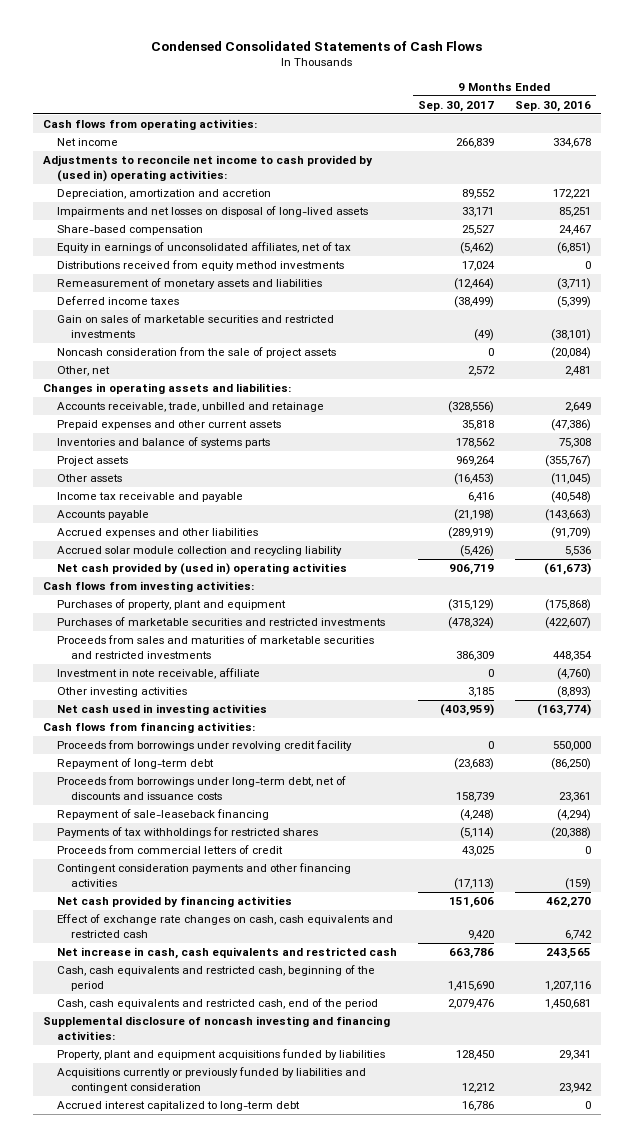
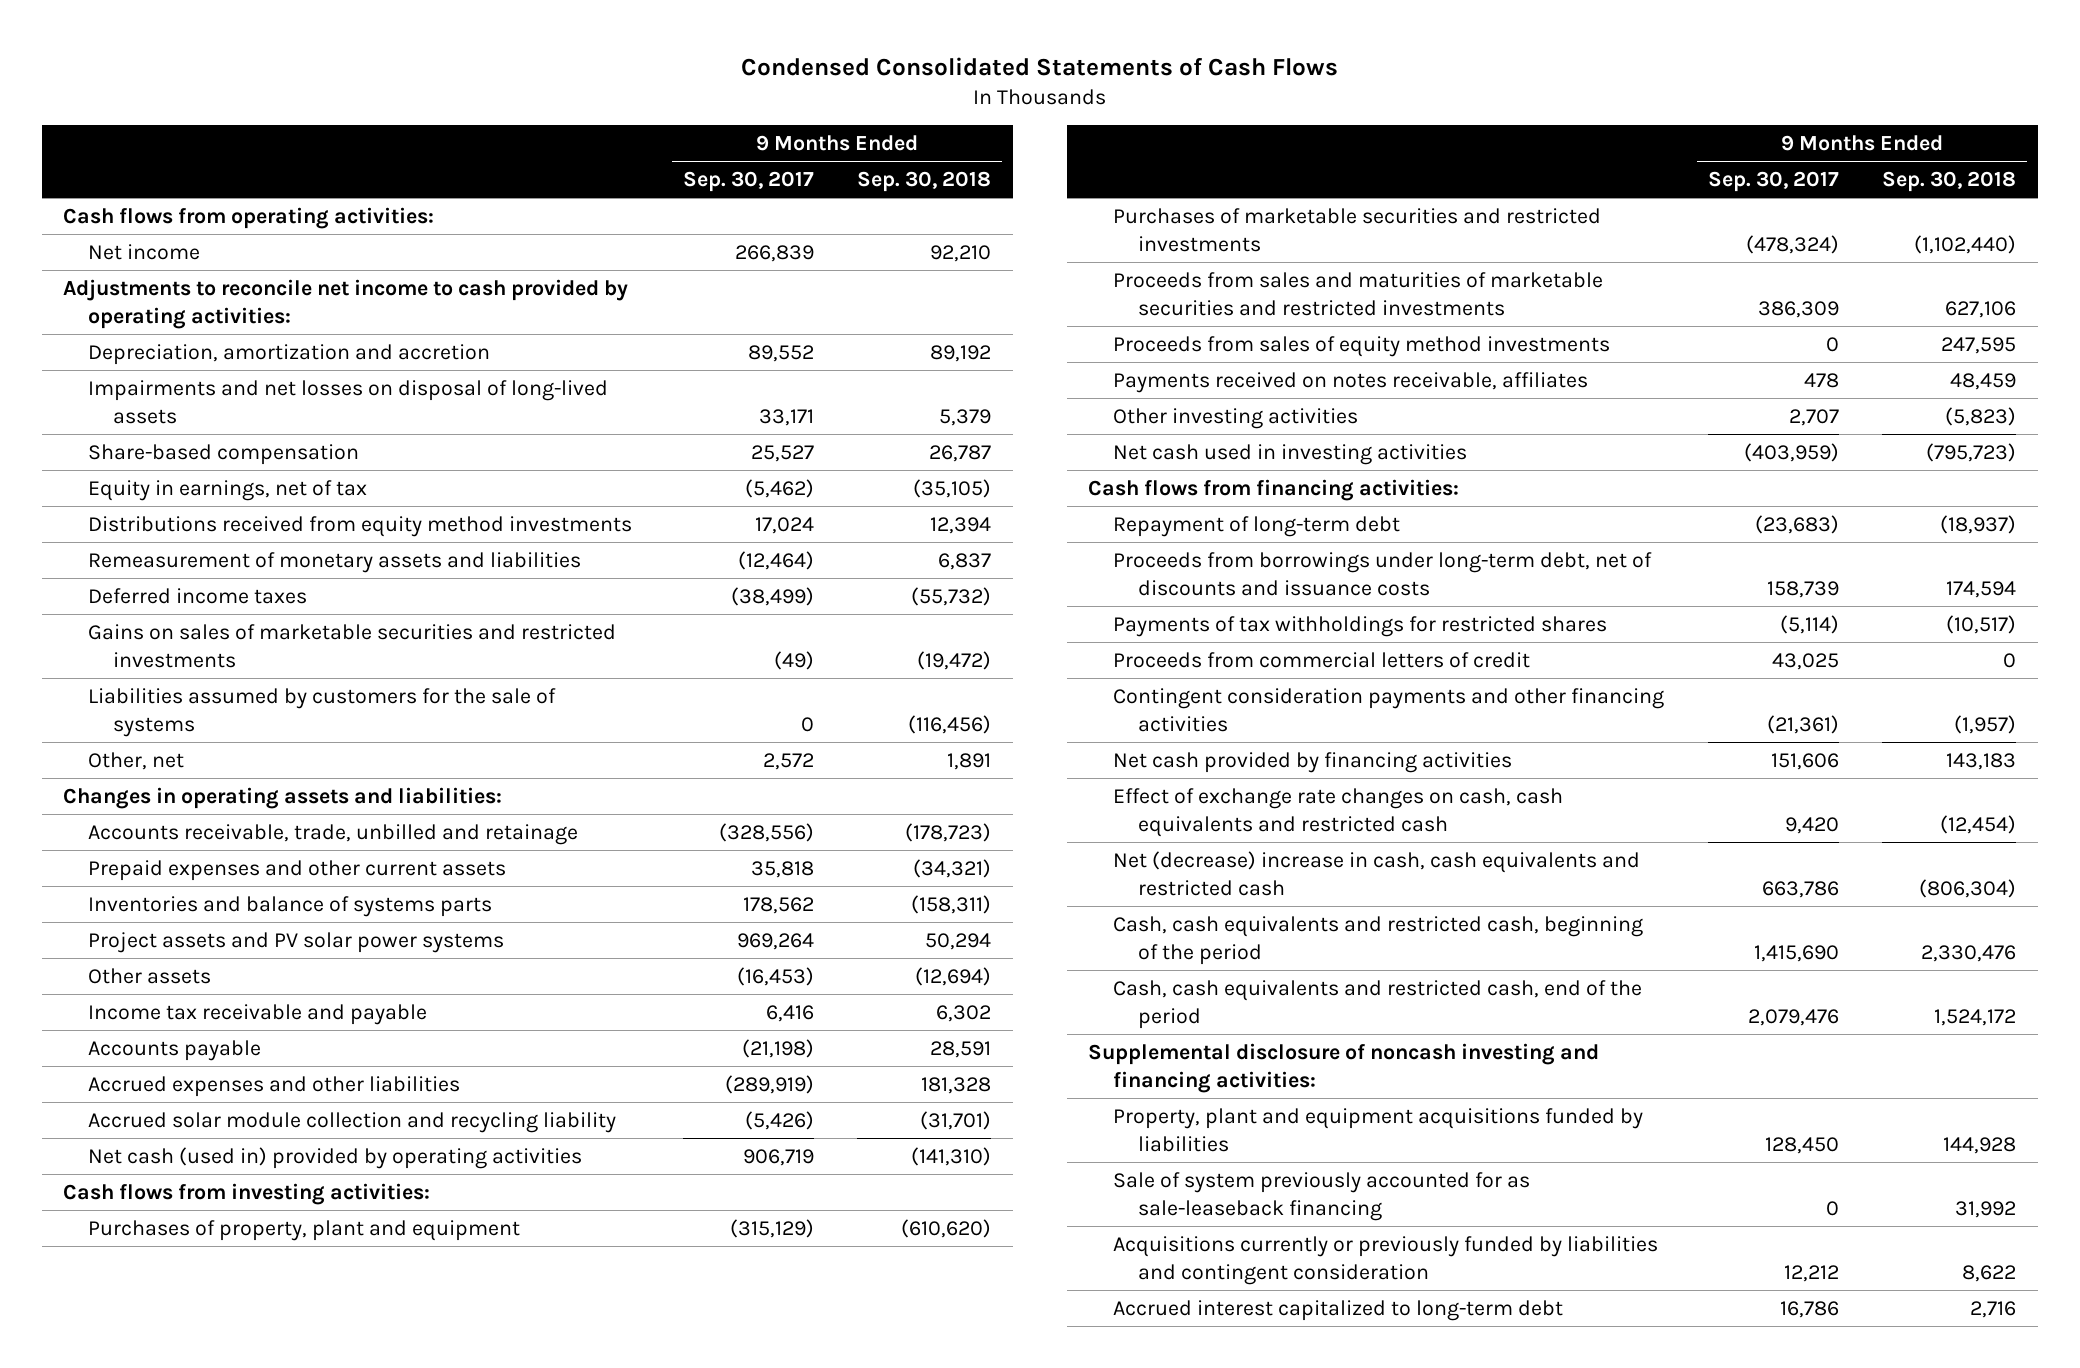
- | 9 Months Ended Sep. 30, 2017 | 9 Months Ended Sep. 30, 2016
+ | 9 Months Ended Sep. 30, 2017 | 9 Months Ended Sep. 30, 2018
- Adjustments to reconcile net income to cash provided by (used in) operating activities:
+ Adjustments to reconcile net income to cash provided by operating activities:
- Equity in earnings of unconsolidated affiliates, net of tax | (5,462) | (6,851)
+ Equity in earnings, net of tax | (5,462) | (35,105)
- Gain on sales of marketable securities and restricted investments | (49) | (38,101)
- Noncash consideration from the sale of project assets | 0 | (20,084)
+ Gains on sales of marketable securities and restricted investments | (49) | (19,472)
+ Liabilities assumed by customers for the sale of systems | 0 | (116,456)
- Project assets | 969,264 | (355,767)
+ Project assets and PV solar power systems | 969,264 | 50,294
- Net cash provided by (used in) operating activities | 906,719 | (61,673)
+ Net cash (used in) provided by operating activities | 906,719 | (141,310)
- Investment in note receivable, affiliate | 0 | (4,760)
- Other investing activities | 3,185 | (8,893)
+ Proceeds from sales of equity method investments | 0 | 247,595
+ Payments received on notes receivable, affiliates | 478 | 48,459
+ Other investing activities | 2,707 | (5,823)
- Proceeds from borrowings under revolving credit facility | 0 | 550,000
- Repayment of sale-leaseback financing | (4,248) | (4,294)
- Contingent consideration payments and other financing activities | (17,113) | (159)
+ Contingent consideration payments and other financing activities | (21,361) | (1,957)
- Net increase in cash, cash equivalents and restricted cash | 663,786 | 243,565
+ Net (decrease) increase in cash, cash equivalents and restricted cash | 663,786 | (806,304)
+ Sale of system previously accounted for as sale-leaseback financing | 0 | 31,992

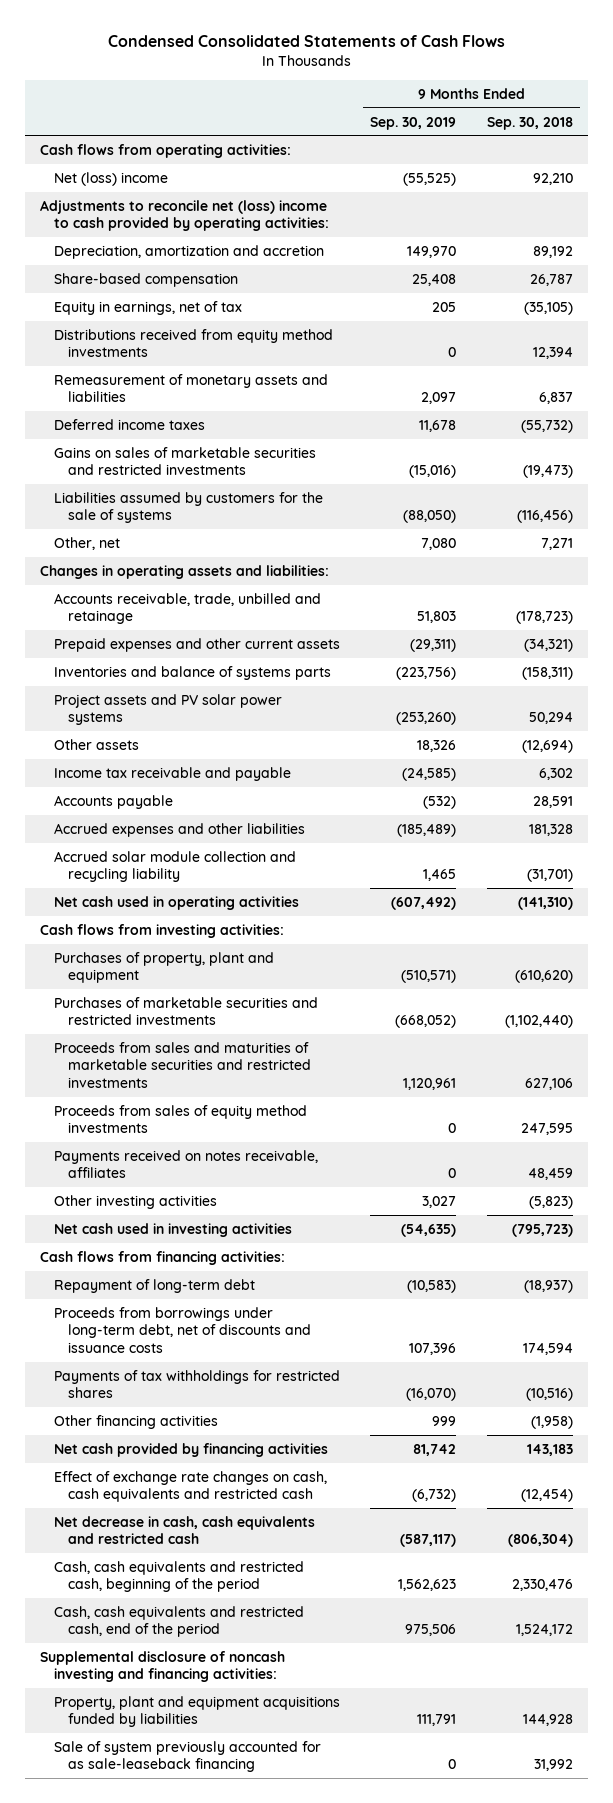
- | 9 Months Ended Sep. 30, 2017 | 9 Months Ended Sep. 30, 2018
+ | 9 Months Ended Sep. 30, 2019 | 9 Months Ended Sep. 30, 2018
- Net income | 266,839 | 92,210
- Adjustments to reconcile net income to cash provided by operating activities:
+ Net (loss) income | (55,525) | 92,210
+ Adjustments to reconcile net (loss) income to cash provided by operating activities:
- Impairments and net losses on disposal of long-lived assets | 33,171 | 5,379
- Gains on sales of marketable securities and restricted investments | (49) | (19,472)
+ Gains on sales of marketable securities and restricted investments | (15,016) | (19,473)
- Other, net | 2,572 | 1,891
+ Other, net | 7,080 | 7,271
- Net cash (used in) provided by operating activities | 906,719 | (141,310)
+ Net cash used in operating activities | (607,492) | (141,310)
- Payments of tax withholdings for restricted shares | (5,114) | (10,517)
- Proceeds from commercial letters of credit | 43,025 | 0
- Contingent consideration payments and other financing activities | (21,361) | (1,957)
+ Payments of tax withholdings for restricted shares | (16,070) | (10,516)
+ Other financing activities | 999 | (1,958)
- Net (decrease) increase in cash, cash equivalents and restricted cash | 663,786 | (806,304)
+ Net decrease in cash, cash equivalents and restricted cash | (587,117) | (806,304)
- Acquisitions currently or previously funded by liabilities and contingent consideration | 12,212 | 8,622
- Accrued interest capitalized to long-term debt | 16,786 | 2,716

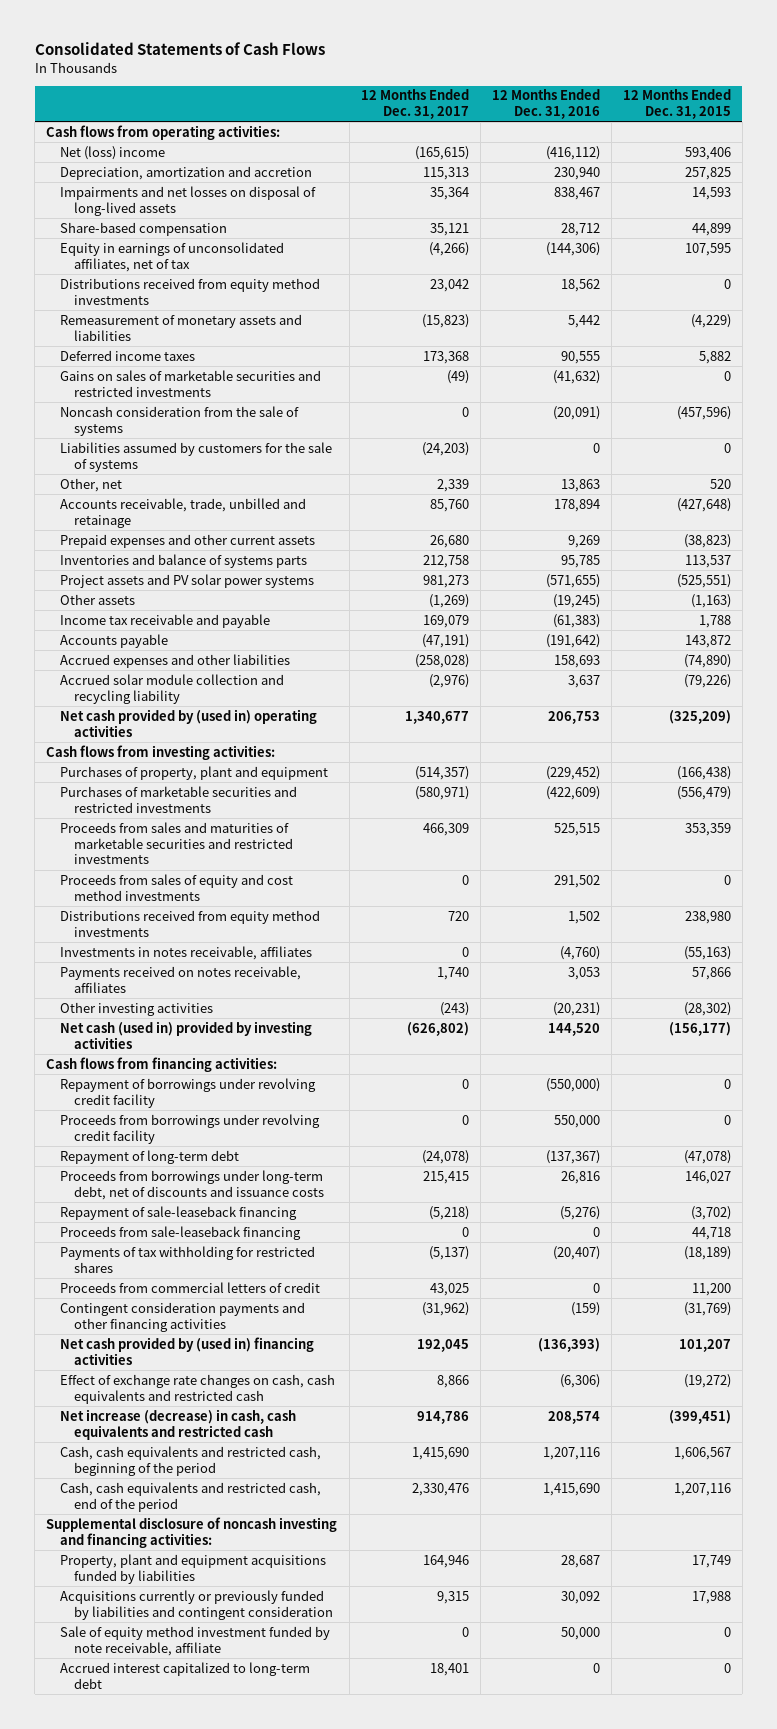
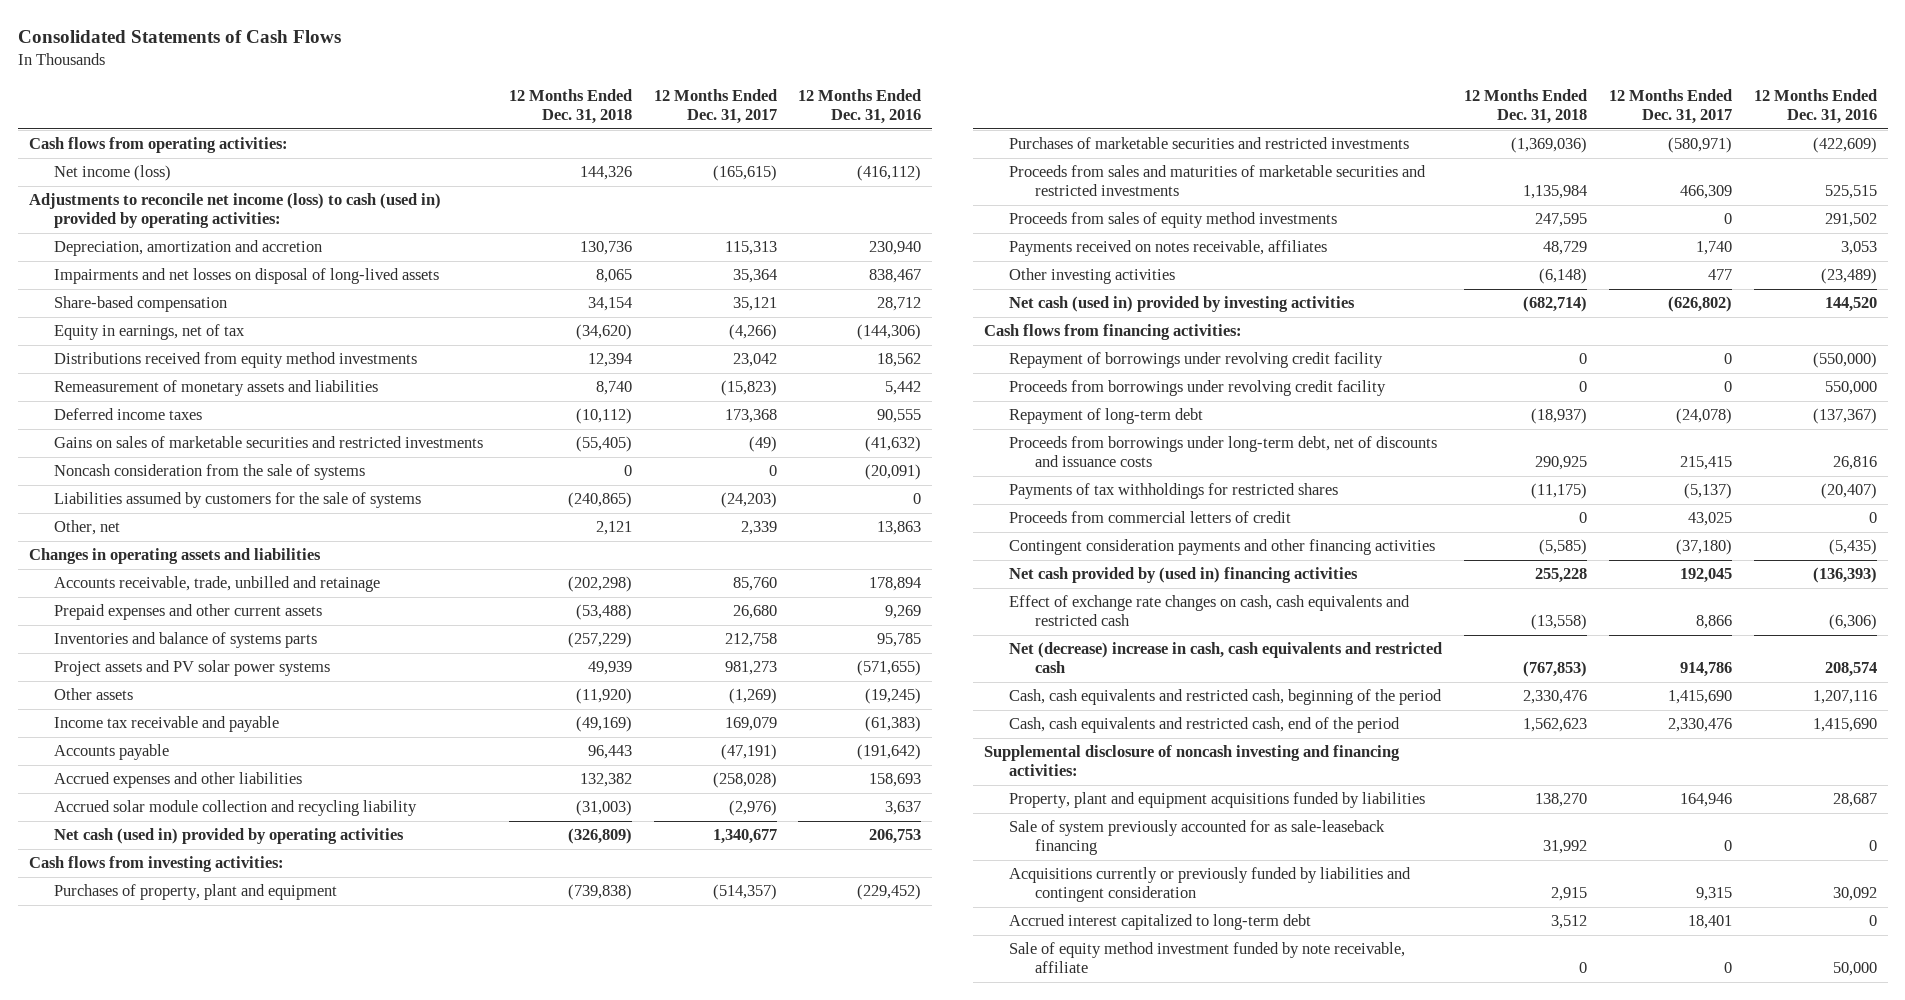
- | 12 Months Ended Dec. 31, 2017 | 12 Months Ended Dec. 31, 2016 | 12 Months Ended Dec. 31, 2015
+ | 12 Months Ended Dec. 31, 2018 | 12 Months Ended Dec. 31, 2017 | 12 Months Ended Dec. 31, 2016
- Net (loss) income | (165,615) | (416,112) | 593,406
+ Net income (loss) | 144,326 | (165,615) | (416,112)
+ Adjustments to reconcile net income (loss) to cash (used in) provided by operating activities:
- Equity in earnings of unconsolidated affiliates, net of tax | (4,266) | (144,306) | 107,595
+ Equity in earnings, net of tax | (34,620) | (4,266) | (144,306)
+ Changes in operating assets and liabilities
- Net cash provided by (used in) operating activities | 1,340,677 | 206,753 | (325,209)
+ Net cash (used in) provided by operating activities | (326,809) | 1,340,677 | 206,753
- Proceeds from sales of equity and cost method investments | 0 | 291,502 | 0
- Distributions received from equity method investments | 720 | 1,502 | 238,980
- Investments in notes receivable, affiliates | 0 | (4,760) | (55,163)
+ Proceeds from sales of equity method investments | 247,595 | 0 | 291,502
- Other investing activities | (243) | (20,231) | (28,302)
+ Other investing activities | (6,148) | 477 | (23,489)
- Repayment of sale-leaseback financing | (5,218) | (5,276) | (3,702)
- Proceeds from sale-leaseback financing | 0 | 0 | 44,718
- Payments of tax withholding for restricted shares | (5,137) | (20,407) | (18,189)
+ Payments of tax withholdings for restricted shares | (11,175) | (5,137) | (20,407)
- Contingent consideration payments and other financing activities | (31,962) | (159) | (31,769)
+ Contingent consideration payments and other financing activities | (5,585) | (37,180) | (5,435)
- Net increase (decrease) in cash, cash equivalents and restricted cash | 914,786 | 208,574 | (399,451)
+ Net (decrease) increase in cash, cash equivalents and restricted cash | (767,853) | 914,786 | 208,574
+ Sale of system previously accounted for as sale-leaseback financing | 31,992 | 0 | 0
moved down: Sale of equity method investment funded by note receivable, affiliate | 0 | 0 | 50,000

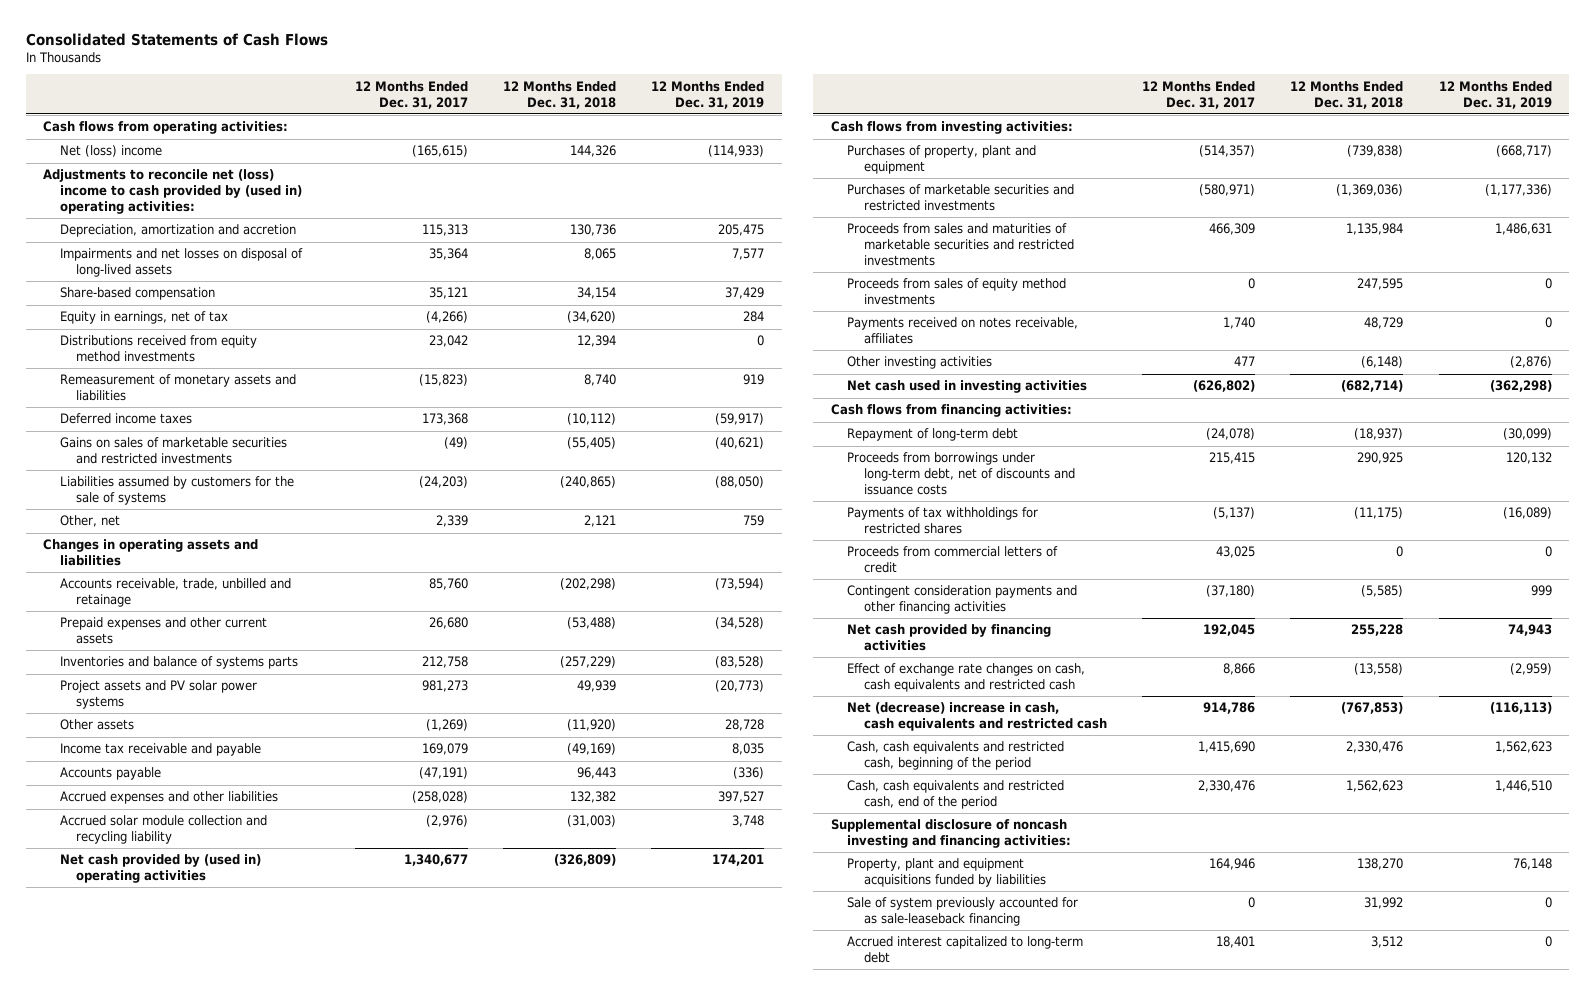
- | 12 Months Ended Dec. 31, 2018 | 12 Months Ended Dec. 31, 2017 | 12 Months Ended Dec. 31, 2016
+ | 12 Months Ended Dec. 31, 2017 | 12 Months Ended Dec. 31, 2018 | 12 Months Ended Dec. 31, 2019
- Net income (loss) | 144,326 | (165,615) | (416,112)
- Adjustments to reconcile net income (loss) to cash (used in) provided by operating activities:
+ Net (loss) income | (165,615) | 144,326 | (114,933)
+ Adjustments to reconcile net (loss) income to cash provided by (used in) operating activities:
- Noncash consideration from the sale of systems | 0 | 0 | (20,091)
- Net cash (used in) provided by operating activities | (326,809) | 1,340,677 | 206,753
+ Net cash provided by (used in) operating activities | 1,340,677 | (326,809) | 174,201
- Net cash (used in) provided by investing activities | (682,714) | (626,802) | 144,520
+ Net cash used in investing activities | (626,802) | (682,714) | (362,298)
- Repayment of borrowings under revolving credit facility | 0 | 0 | (550,000)
- Proceeds from borrowings under revolving credit facility | 0 | 0 | 550,000
- Net cash provided by (used in) financing activities | 255,228 | 192,045 | (136,393)
+ Net cash provided by financing activities | 192,045 | 255,228 | 74,943
- Acquisitions currently or previously funded by liabilities and contingent consideration | 2,915 | 9,315 | 30,092
- Sale of equity method investment funded by note receivable, affiliate | 0 | 0 | 50,000

